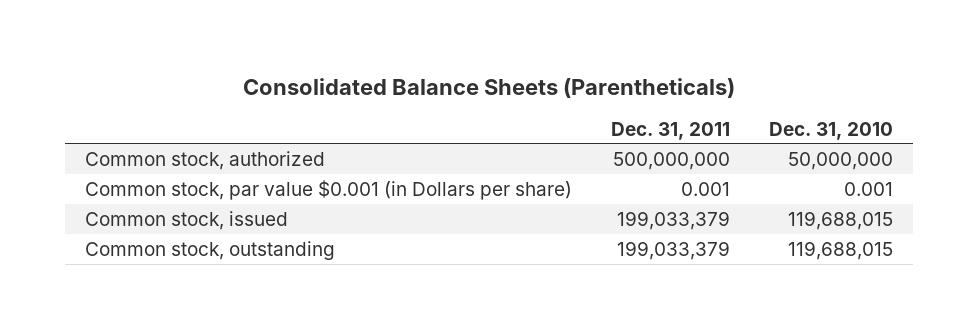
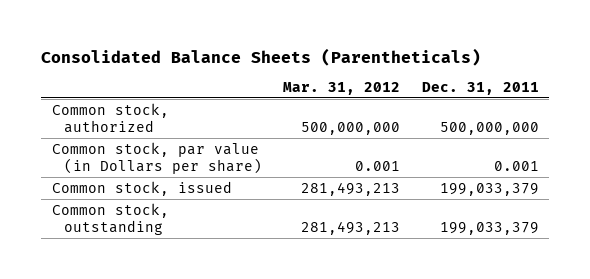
- | Dec. 31, 2011 | Dec. 31, 2010
+ | Mar. 31, 2012 | Dec. 31, 2011
- Common stock, par value $0.001 (in Dollars per share) | 0.001 | 0.001
+ Common stock, par value (in Dollars per share) | 0.001 | 0.001

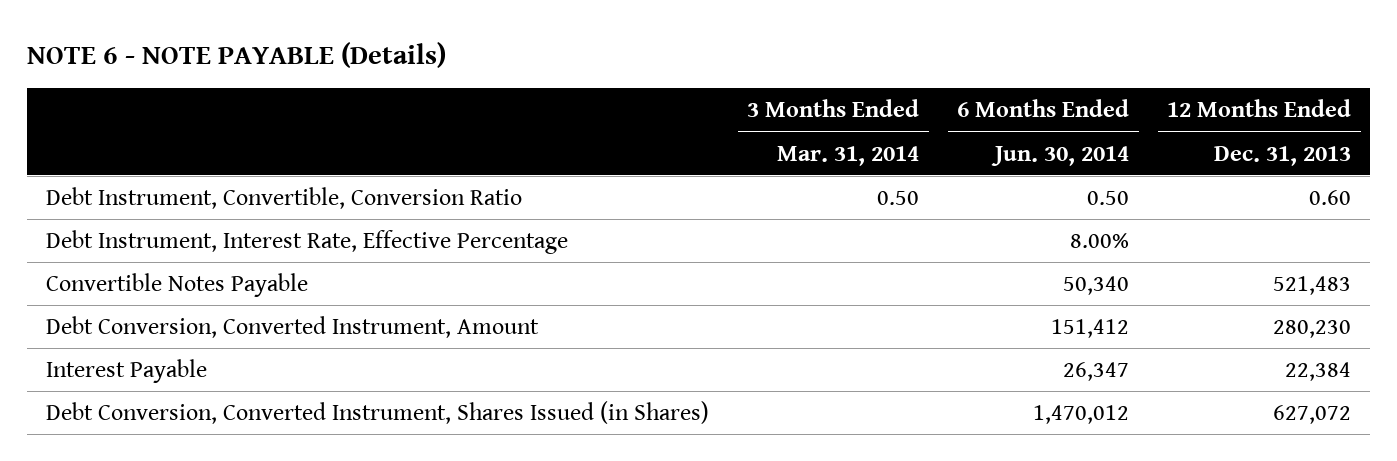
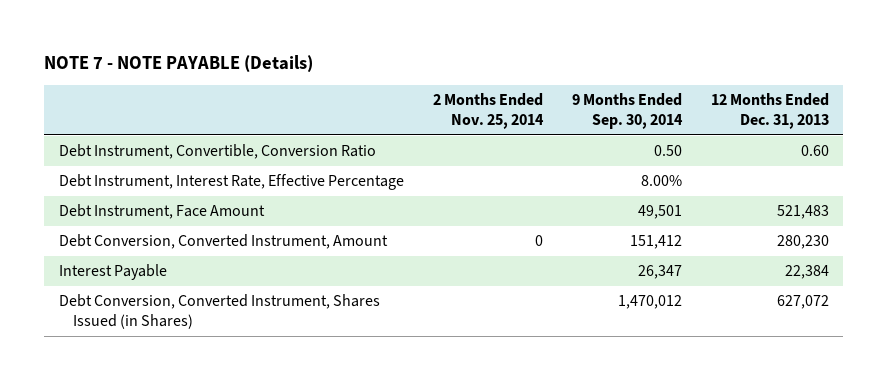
- NOTE 6 - NOTE PAYABLE (Details)
+ NOTE 7 - NOTE PAYABLE (Details)
- | 3 Months Ended Mar. 31, 2014 | 6 Months Ended Jun. 30, 2014 | 12 Months Ended Dec. 31, 2013
+ | 2 Months Ended Nov. 25, 2014 | 9 Months Ended Sep. 30, 2014 | 12 Months Ended Dec. 31, 2013
- Convertible Notes Payable | | 50,340 | 521,483
+ Debt Instrument, Face Amount | | 49,501 | 521,483

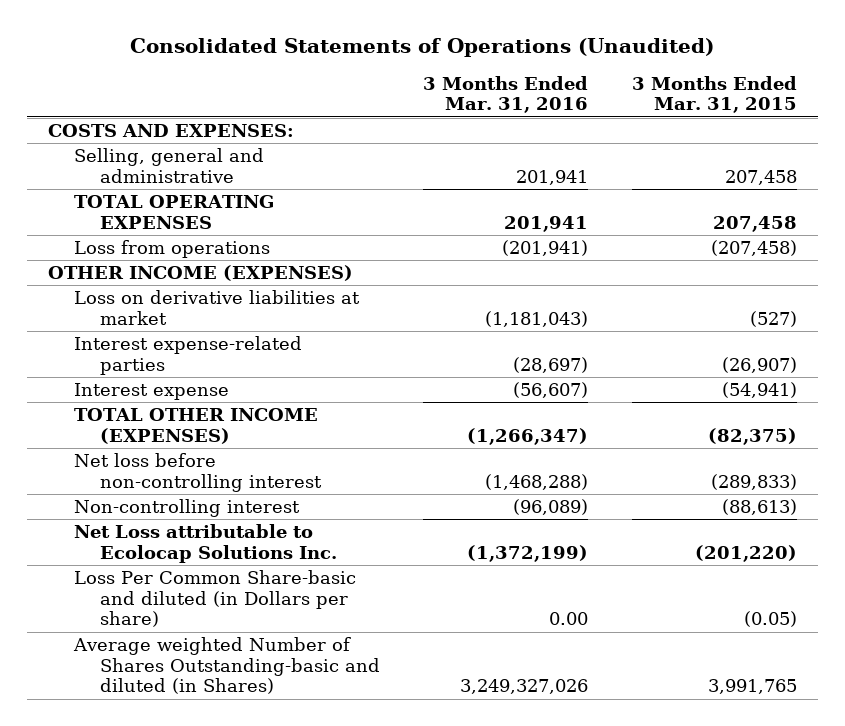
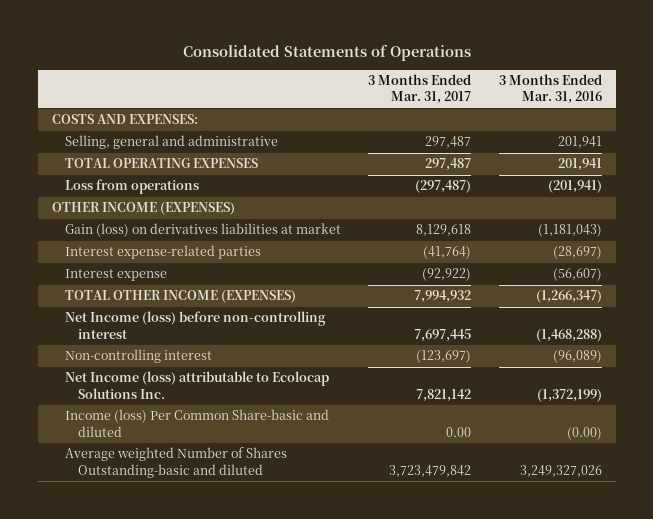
- Consolidated Statements of Operations (Unaudited)
+ Consolidated Statements of Operations
- | 3 Months Ended Mar. 31, 2016 | 3 Months Ended Mar. 31, 2015
+ | 3 Months Ended Mar. 31, 2017 | 3 Months Ended Mar. 31, 2016
- Loss on derivative liabilities at market | (1,181,043) | (527)
+ Gain (loss) on derivatives liabilities at market | 8,129,618 | (1,181,043)
- Net loss before non-controlling interest | (1,468,288) | (289,833)
+ Net Income (loss) before non-controlling interest | 7,697,445 | (1,468,288)
- Net Loss attributable to Ecolocap Solutions Inc. | (1,372,199) | (201,220)
- Loss Per Common Share-basic and diluted (in Dollars per share) | 0.00 | (0.05)
- Average weighted Number of Shares Outstanding-basic and diluted (in Shares) | 3,249,327,026 | 3,991,765
+ Net Income (loss) attributable to Ecolocap Solutions Inc. | 7,821,142 | (1,372,199)
+ Income (loss) Per Common Share-basic and diluted | 0.00 | (0.00)
+ Average weighted Number of Shares Outstanding-basic and diluted | 3,723,479,842 | 3,249,327,026

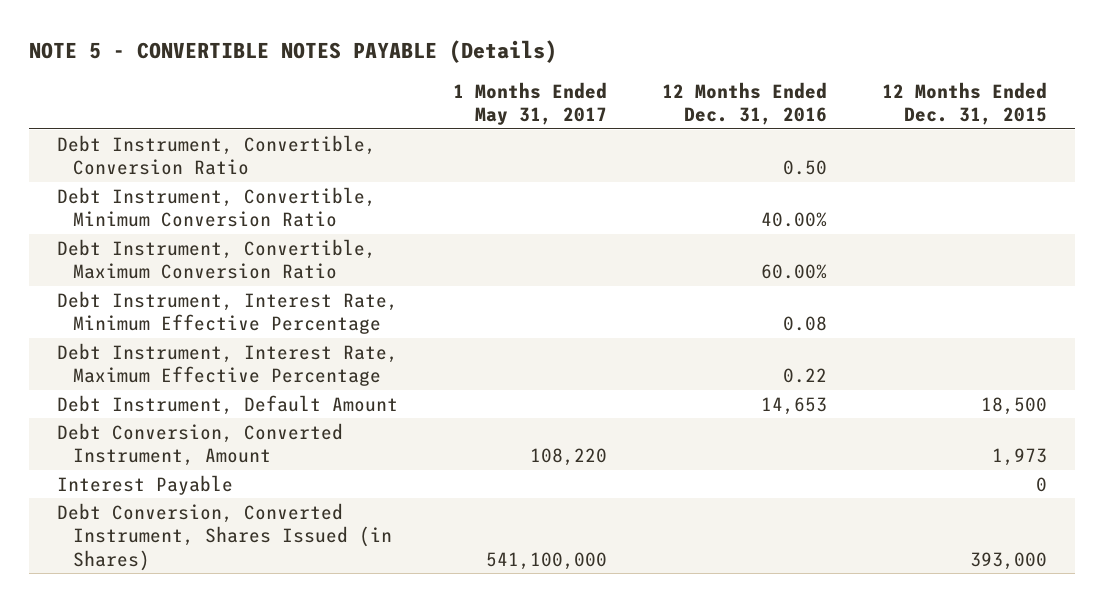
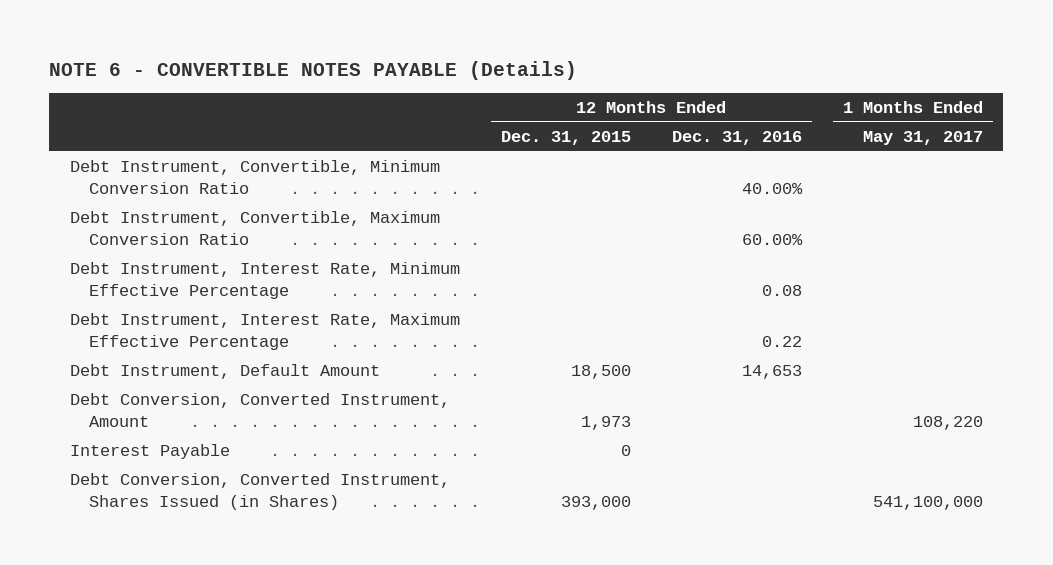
- NOTE 5 - CONVERTIBLE NOTES PAYABLE (Details)
+ NOTE 6 - CONVERTIBLE NOTES PAYABLE (Details)
- | 1 Months Ended May 31, 2017 | 12 Months Ended Dec. 31, 2016 | 12 Months Ended Dec. 31, 2015
+ | 12 Months Ended Dec. 31, 2015 | 12 Months Ended Dec. 31, 2016 | 1 Months Ended May 31, 2017
- Debt Instrument, Convertible, Conversion Ratio | | 0.50 |

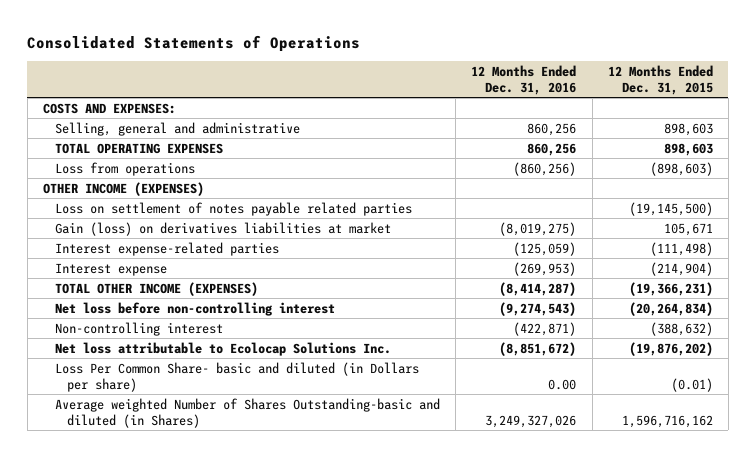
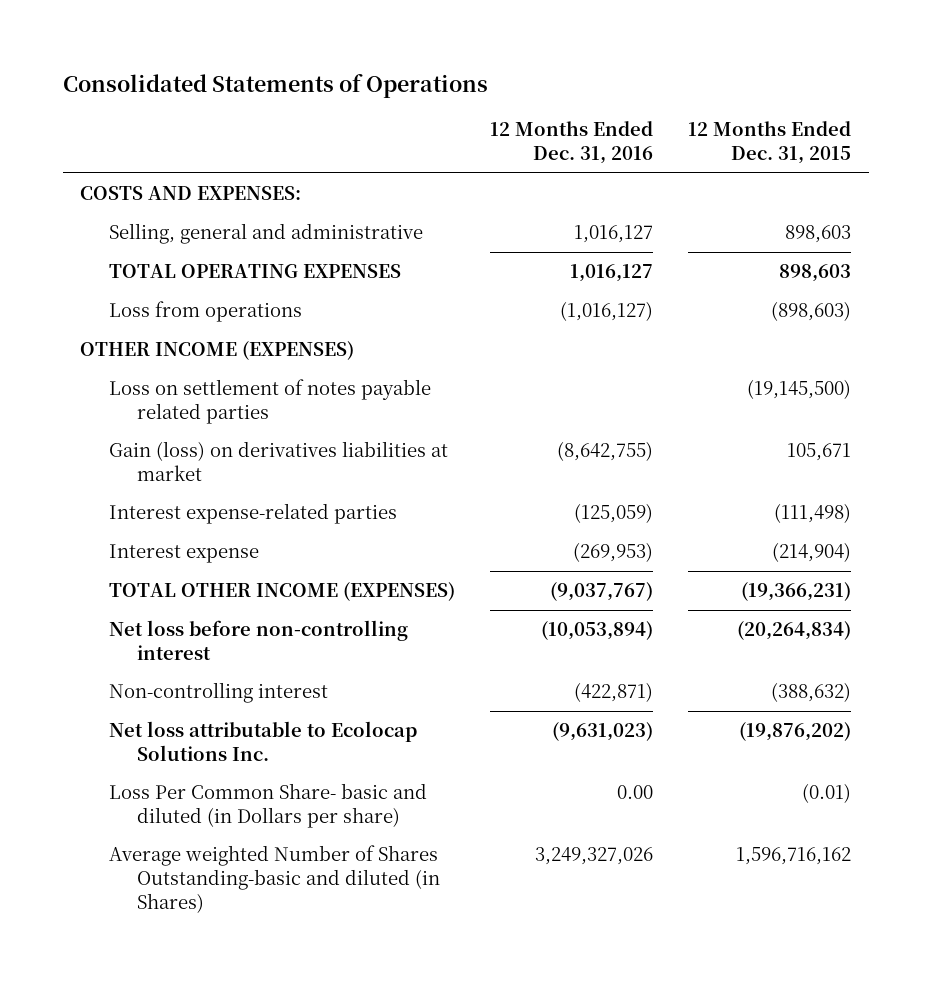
- Selling, general and administrative | 860,256 | 898,603
- TOTAL OPERATING EXPENSES | 860,256 | 898,603
- Loss from operations | (860,256) | (898,603)
+ Selling, general and administrative | 1,016,127 | 898,603
+ TOTAL OPERATING EXPENSES | 1,016,127 | 898,603
+ Loss from operations | (1,016,127) | (898,603)
- Gain (loss) on derivatives liabilities at market | (8,019,275) | 105,671
+ Gain (loss) on derivatives liabilities at market | (8,642,755) | 105,671
- TOTAL OTHER INCOME (EXPENSES) | (8,414,287) | (19,366,231)
- Net loss before non-controlling interest | (9,274,543) | (20,264,834)
+ TOTAL OTHER INCOME (EXPENSES) | (9,037,767) | (19,366,231)
+ Net loss before non-controlling interest | (10,053,894) | (20,264,834)
- Net loss attributable to Ecolocap Solutions Inc. | (8,851,672) | (19,876,202)
+ Net loss attributable to Ecolocap Solutions Inc. | (9,631,023) | (19,876,202)

